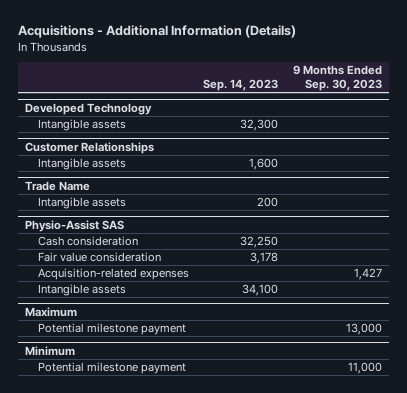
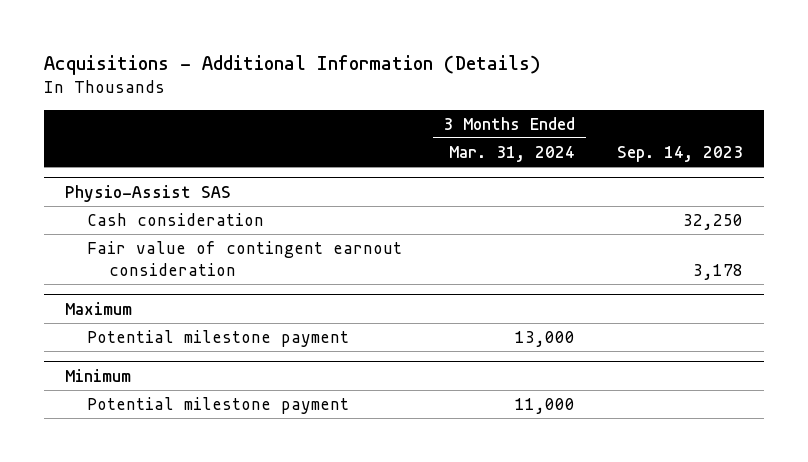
- | Sep. 14, 2023 | 9 Months Ended Sep. 30, 2023
+ | 3 Months Ended Mar. 31, 2024 | Sep. 14, 2023
- Developed Technology
- Intangible assets | 32,300 |
- Customer Relationships
- Intangible assets | 1,600 |
- Trade Name
- Intangible assets | 200 |
@ Physio-Assist SAS
- Fair value consideration | 3,178 |
- Acquisition-related expenses | | 1,427
- Intangible assets | 34,100 |
+ Fair value of contingent earnout consideration | | 3,178

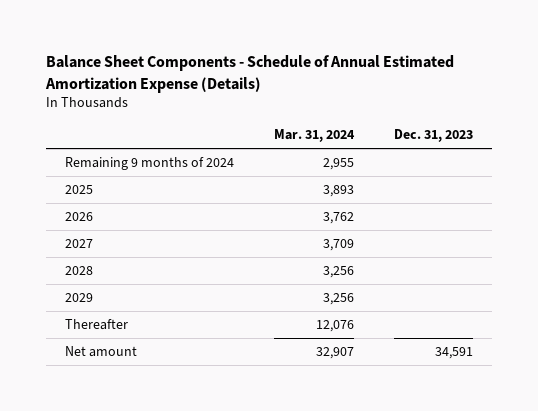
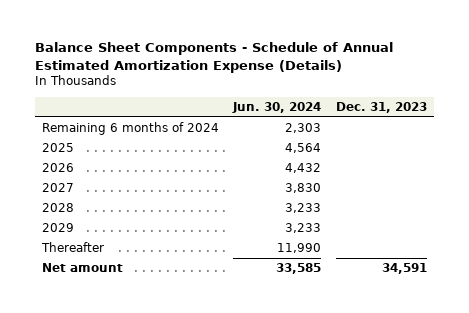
- | Mar. 31, 2024 | Dec. 31, 2023
+ | Jun. 30, 2024 | Dec. 31, 2023
- Remaining 9 months of 2024 | 2,955 |
+ Remaining 6 months of 2024 | 2,303 |

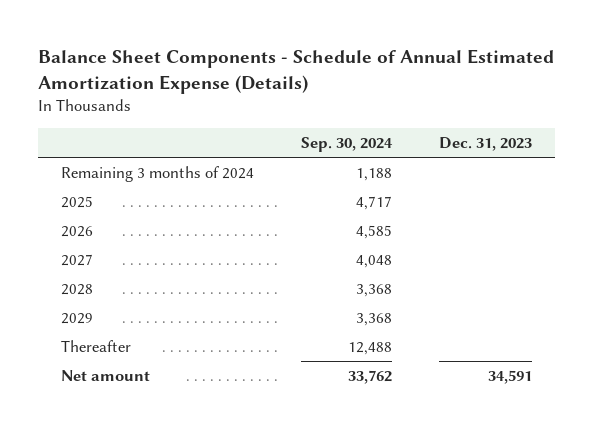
- | Jun. 30, 2024 | Dec. 31, 2023
+ | Sep. 30, 2024 | Dec. 31, 2023
- Remaining 6 months of 2024 | 2,303 |
+ Remaining 3 months of 2024 | 1,188 |

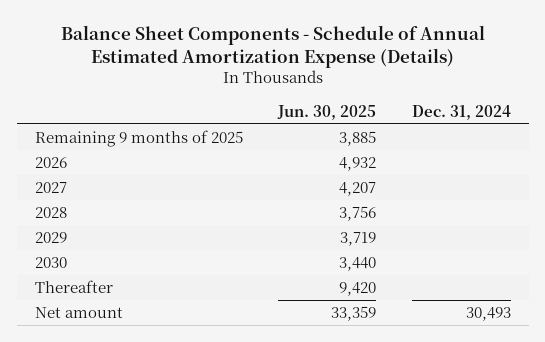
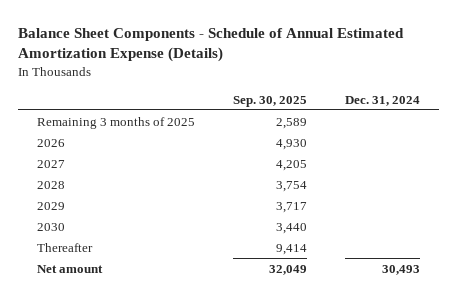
- | Jun. 30, 2025 | Dec. 31, 2024
+ | Sep. 30, 2025 | Dec. 31, 2024
- Remaining 9 months of 2025 | 3,885 |
+ Remaining 3 months of 2025 | 2,589 |

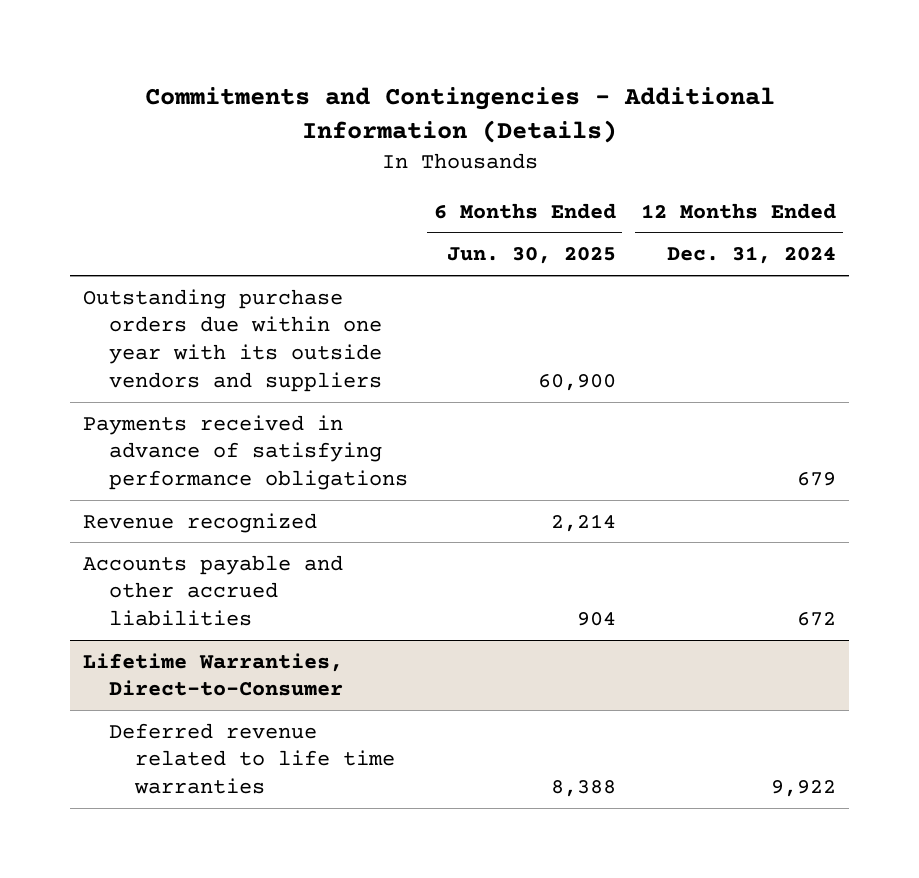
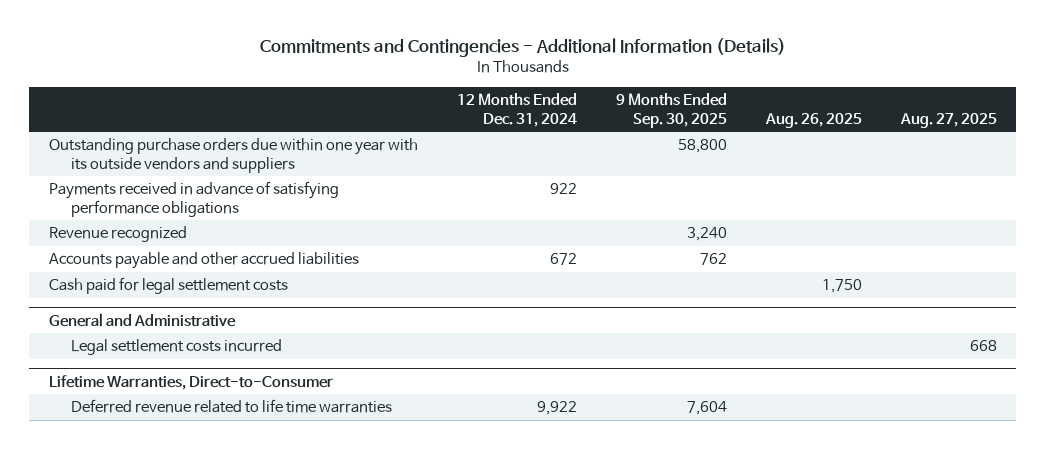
- | 6 Months Ended Jun. 30, 2025 | 12 Months Ended Dec. 31, 2024
+ | 12 Months Ended Dec. 31, 2024 | 9 Months Ended Sep. 30, 2025 | Aug. 26, 2025 | Aug. 27, 2025
- Payments received in advance of satisfying performance obligations | | 679
+ Payments received in advance of satisfying performance obligations | 922 | | |
+ Cash paid for legal settlement costs | | | 1,750 |
+ General and Administrative
+ Legal settlement costs incurred | | | | 668

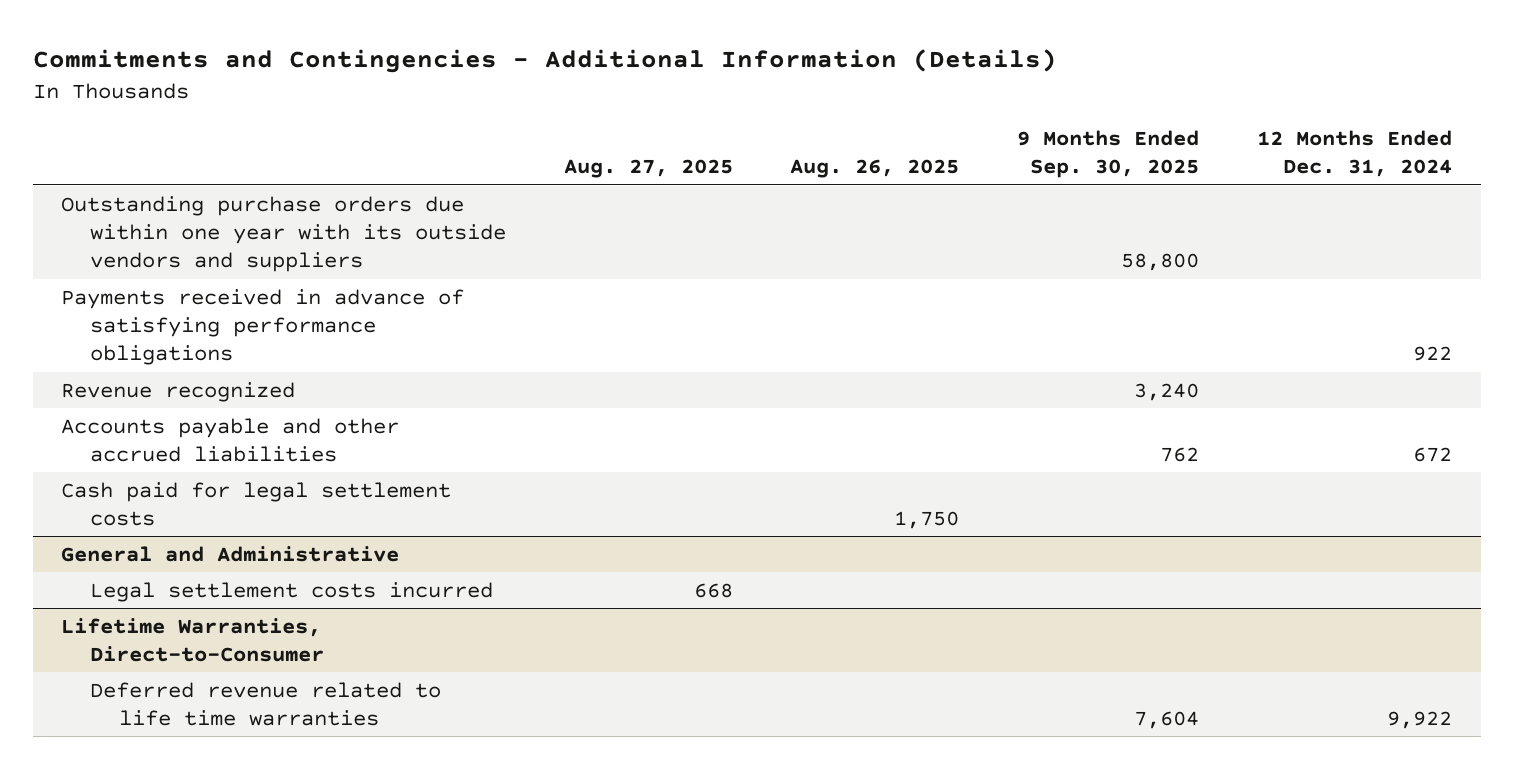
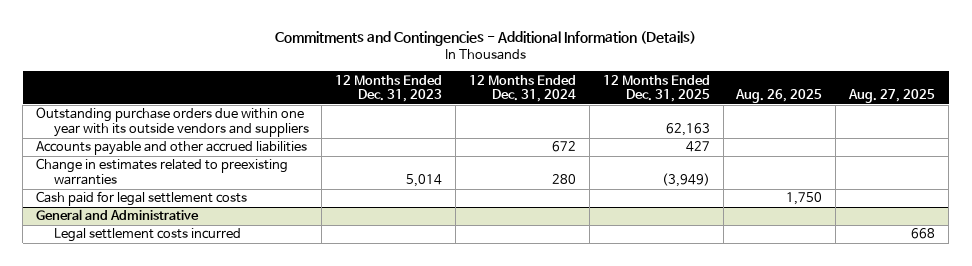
- | Aug. 27, 2025 | Aug. 26, 2025 | 9 Months Ended Sep. 30, 2025 | 12 Months Ended Dec. 31, 2024
+ | 12 Months Ended Dec. 31, 2023 | 12 Months Ended Dec. 31, 2024 | 12 Months Ended Dec. 31, 2025 | Aug. 26, 2025 | Aug. 27, 2025
- Payments received in advance of satisfying performance obligations | | | | 922
- Revenue recognized | | | 3,240 |
+ Change in estimates related to preexisting warranties | 5,014 | 280 | (3,949) | |
- Lifetime Warranties, Direct-to-Consumer
- Deferred revenue related to life time warranties | | | 7,604 | 9,922

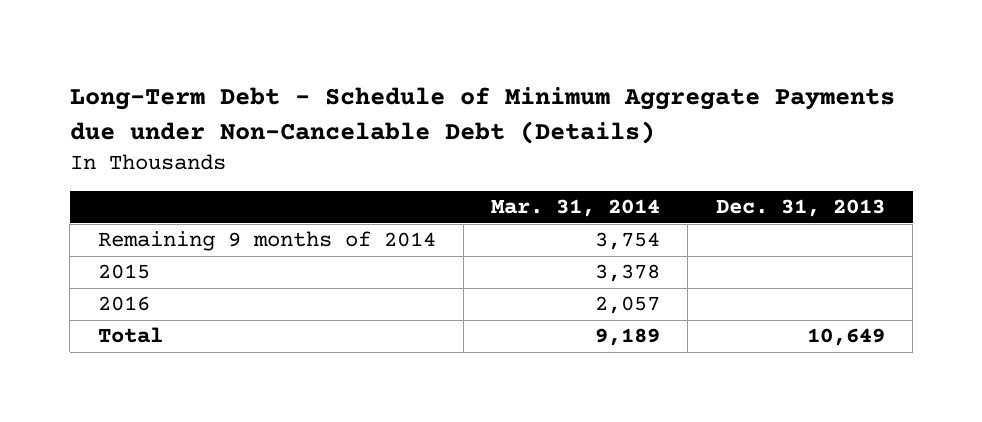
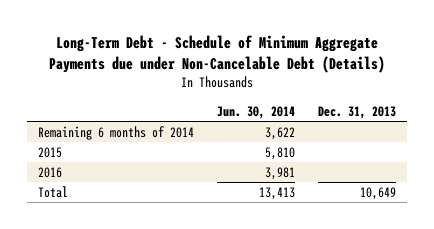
- | Mar. 31, 2014 | Dec. 31, 2013
+ | Jun. 30, 2014 | Dec. 31, 2013
- Remaining 9 months of 2014 | 3,754 |
+ Remaining 6 months of 2014 | 3,622 |

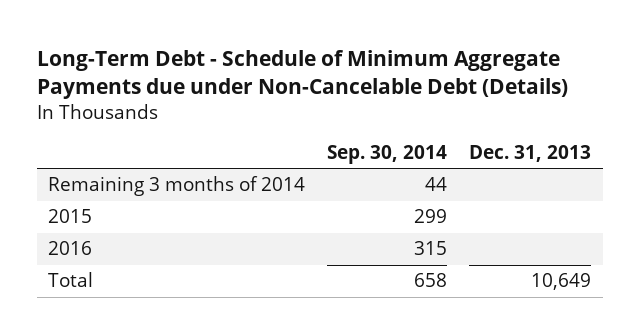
- | Jun. 30, 2014 | Dec. 31, 2013
+ | Sep. 30, 2014 | Dec. 31, 2013
- Remaining 6 months of 2014 | 3,622 |
+ Remaining 3 months of 2014 | 44 |

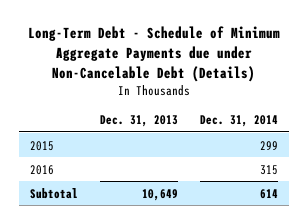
- | Sep. 30, 2014 | Dec. 31, 2013
+ | Dec. 31, 2013 | Dec. 31, 2014
- Remaining 3 months of 2014 | 44 |
- Total | 658 | 10,649
+ Subtotal | 10,649 | 614

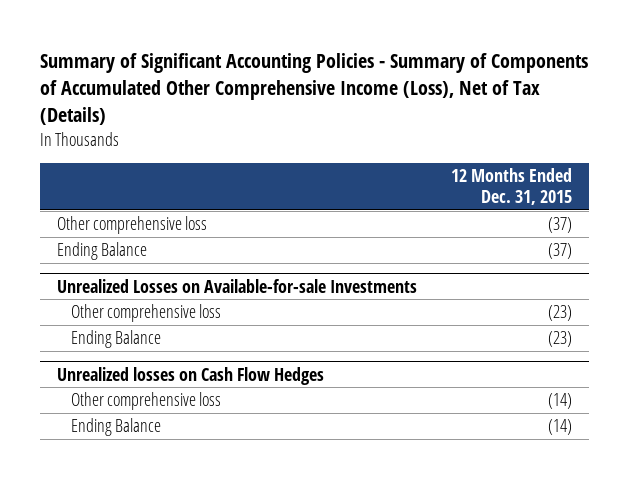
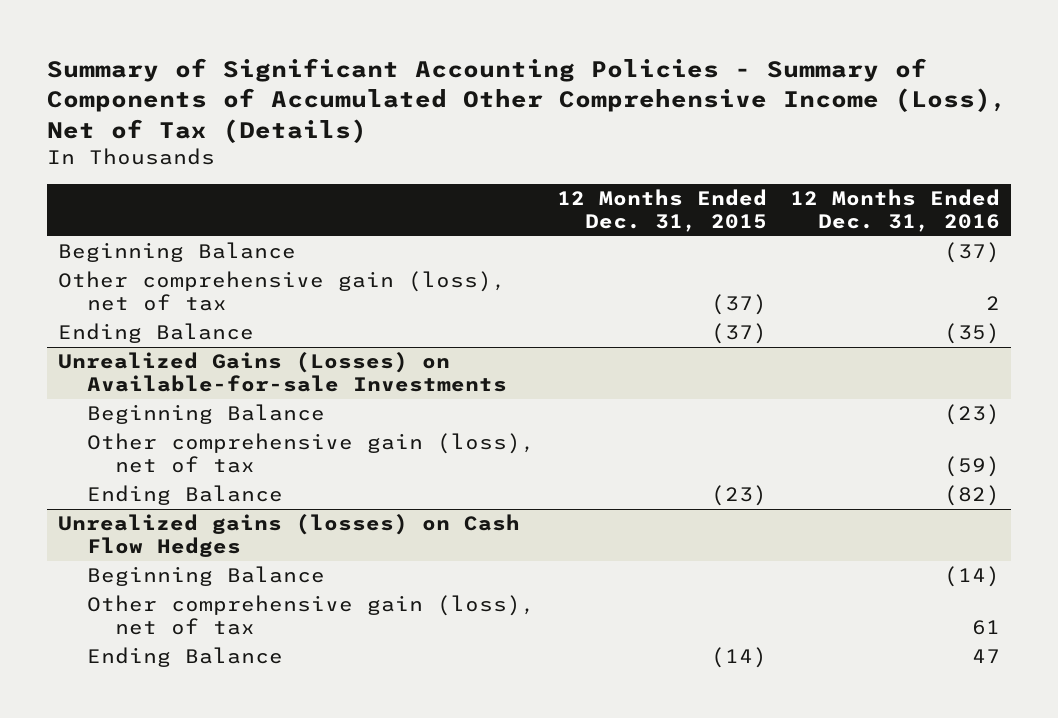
- | 12 Months Ended Dec. 31, 2015
+ | 12 Months Ended Dec. 31, 2015 | 12 Months Ended Dec. 31, 2016
- Other comprehensive loss | (37)
+ Beginning Balance | | (37)
+ Other comprehensive gain (loss), net of tax | (37) | 2
- Unrealized Losses on Available-for-sale Investments
- Other comprehensive loss | (23)
+ Unrealized Gains (Losses) on Available-for-sale Investments
+ Beginning Balance | | (23)
+ Other comprehensive gain (loss), net of tax | | (59)
- Unrealized losses on Cash Flow Hedges
- Other comprehensive loss | (14)
+ Unrealized gains (losses) on Cash Flow Hedges
+ Beginning Balance | | (14)
+ Other comprehensive gain (loss), net of tax | | 61

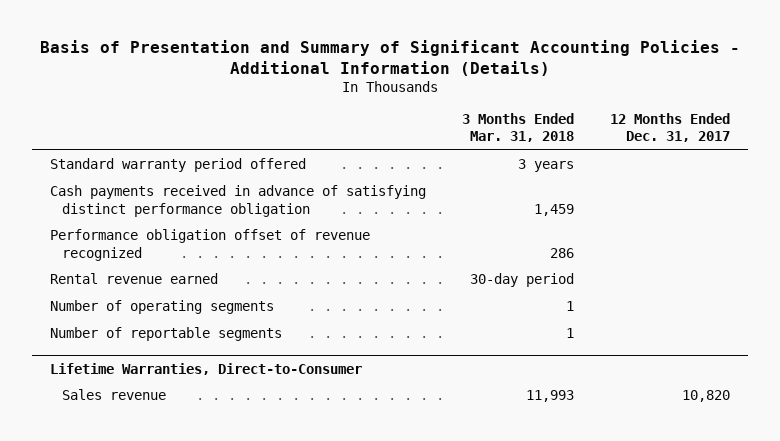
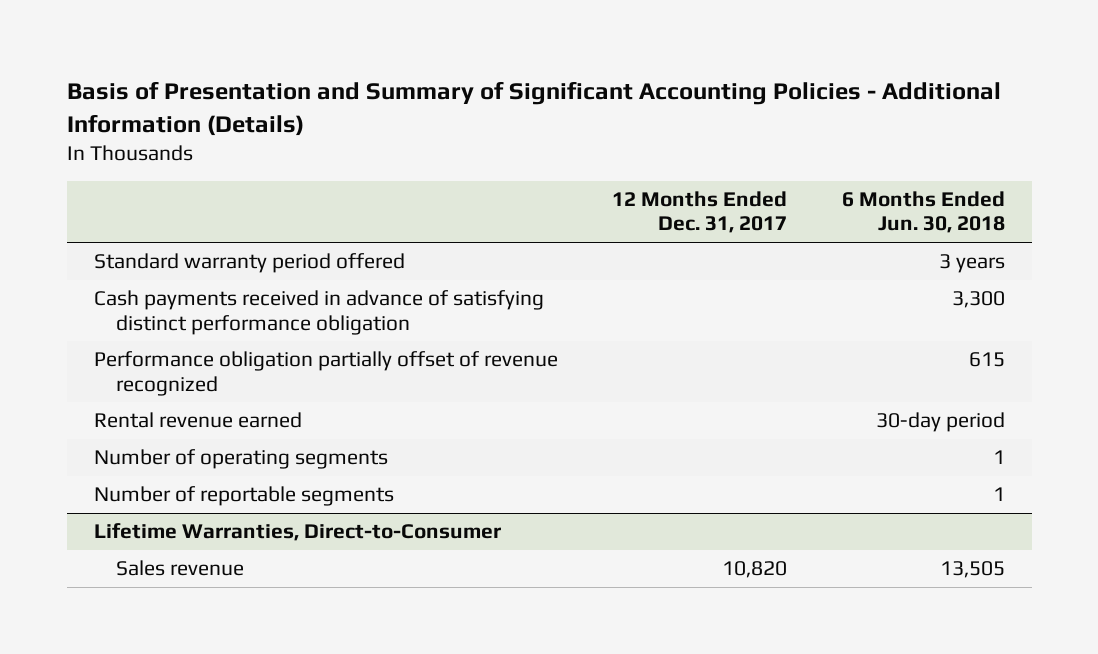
- | 3 Months Ended Mar. 31, 2018 | 12 Months Ended Dec. 31, 2017
+ | 12 Months Ended Dec. 31, 2017 | 6 Months Ended Jun. 30, 2018
- Performance obligation offset of revenue recognized | 286 |
+ Performance obligation partially offset of revenue recognized | | 615

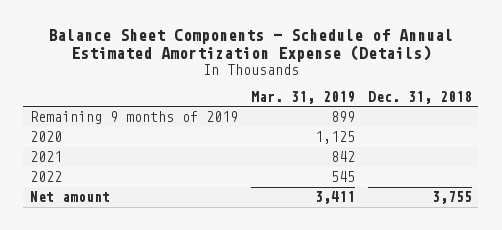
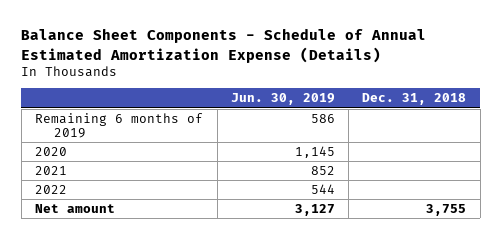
- | Mar. 31, 2019 | Dec. 31, 2018
+ | Jun. 30, 2019 | Dec. 31, 2018
- Remaining 9 months of 2019 | 899 |
+ Remaining 6 months of 2019 | 586 |

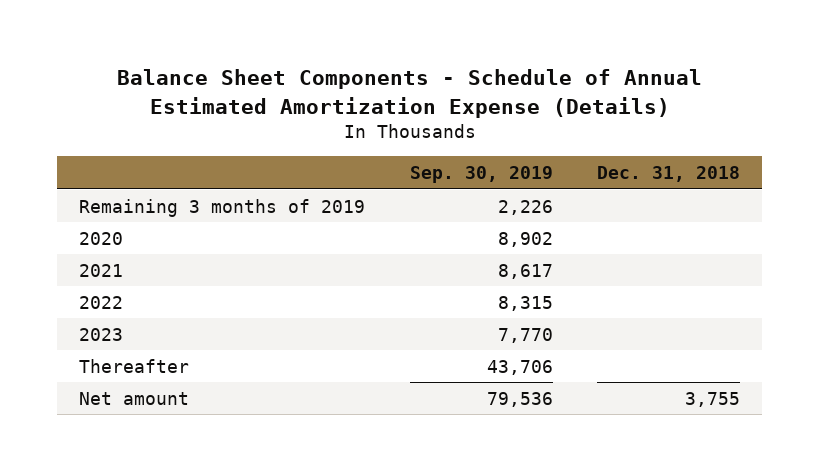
- | Jun. 30, 2019 | Dec. 31, 2018
+ | Sep. 30, 2019 | Dec. 31, 2018
- Remaining 6 months of 2019 | 586 |
+ Remaining 3 months of 2019 | 2,226 |
+ 2023 | 7,770 |
+ Thereafter | 43,706 |

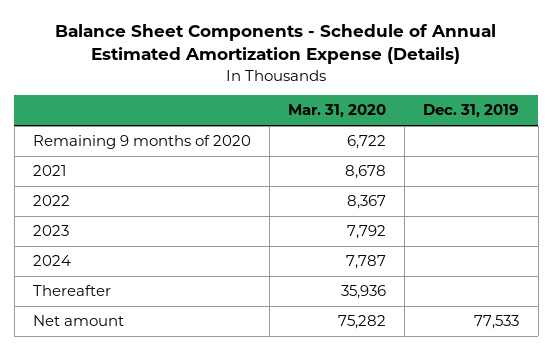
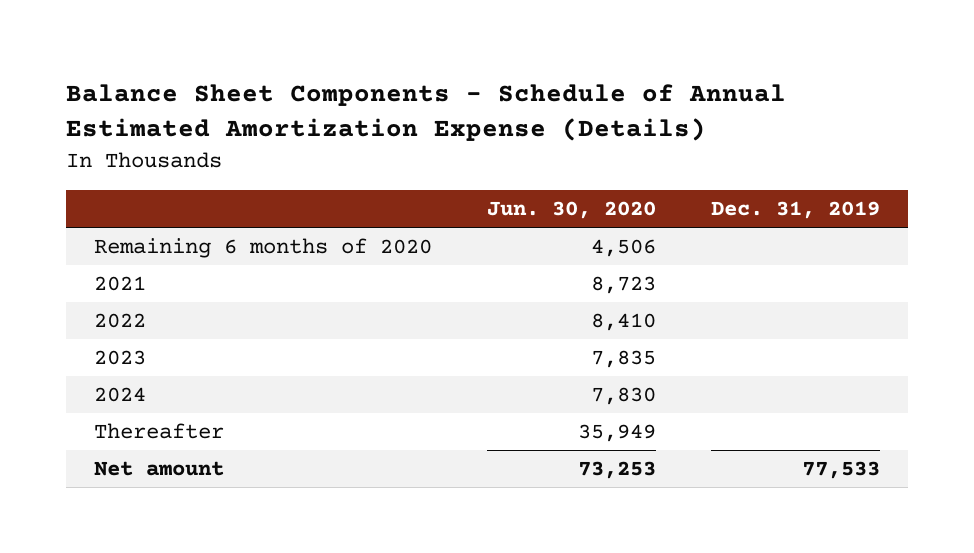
- | Mar. 31, 2020 | Dec. 31, 2019
+ | Jun. 30, 2020 | Dec. 31, 2019
- Remaining 9 months of 2020 | 6,722 |
+ Remaining 6 months of 2020 | 4,506 |

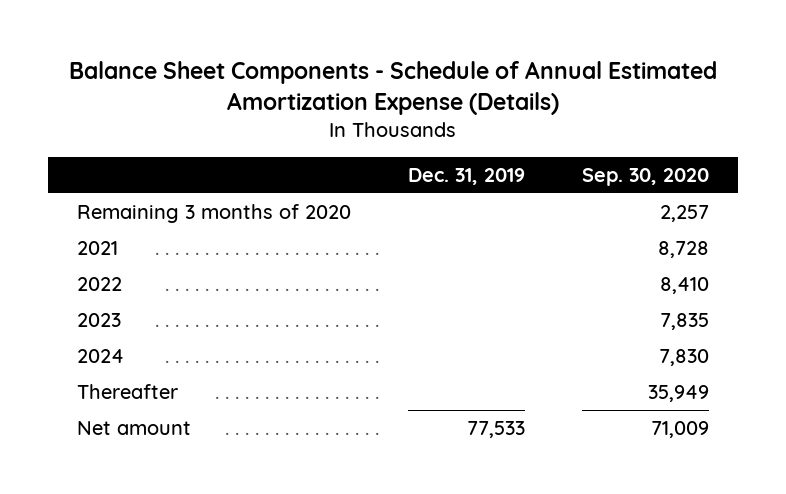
- | Jun. 30, 2020 | Dec. 31, 2019
+ | Dec. 31, 2019 | Sep. 30, 2020
- Remaining 6 months of 2020 | 4,506 |
+ Remaining 3 months of 2020 | | 2,257

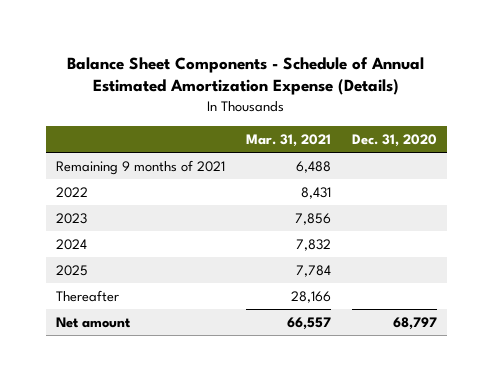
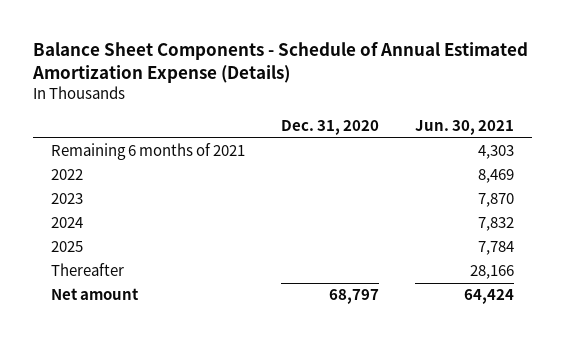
- | Mar. 31, 2021 | Dec. 31, 2020
+ | Dec. 31, 2020 | Jun. 30, 2021
- Remaining 9 months of 2021 | 6,488 |
+ Remaining 6 months of 2021 | | 4,303

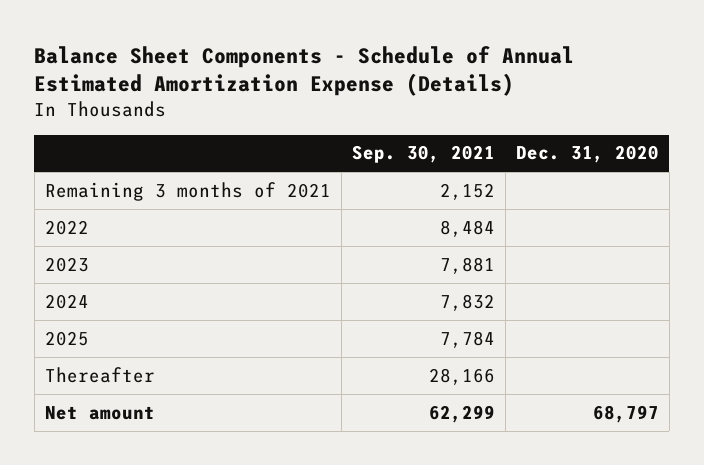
- | Dec. 31, 2020 | Jun. 30, 2021
+ | Sep. 30, 2021 | Dec. 31, 2020
- Remaining 6 months of 2021 | | 4,303
+ Remaining 3 months of 2021 | 2,152 |

